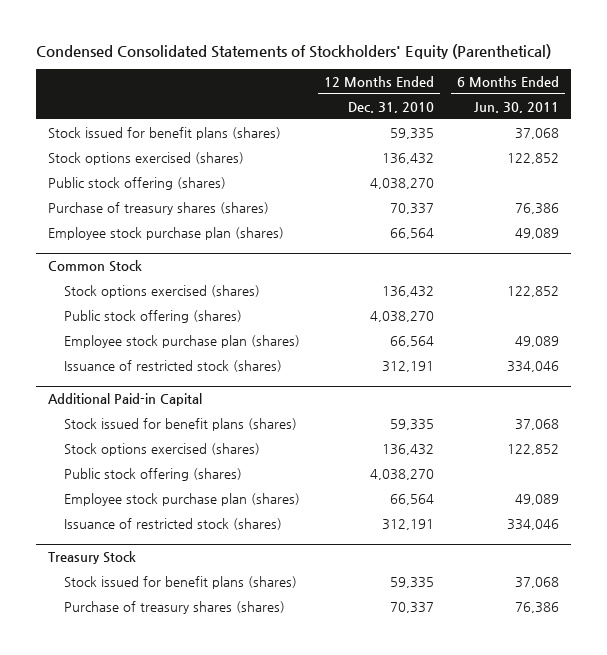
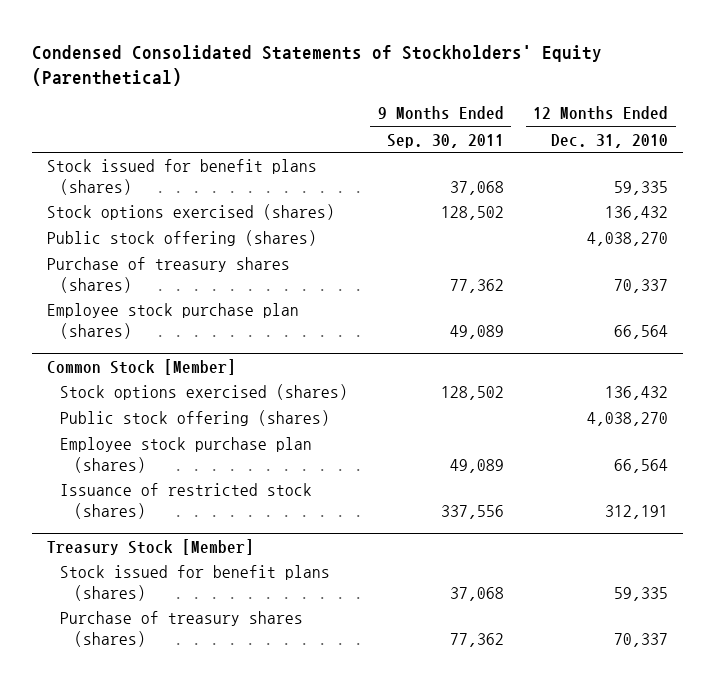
- | 12 Months Ended Dec. 31, 2010 | 6 Months Ended Jun. 30, 2011
+ | 9 Months Ended Sep. 30, 2011 | 12 Months Ended Dec. 31, 2010
- Common Stock
- Stock options exercised (shares) | 136,432 | 122,852
- Public stock offering (shares) | 4,038,270 |
- Employee stock purchase plan (shares) | 66,564 | 49,089
- Issuance of restricted stock (shares) | 312,191 | 334,046
- Additional Paid-in Capital
- Stock issued for benefit plans (shares) | 59,335 | 37,068
+ Common Stock [Member]
- Treasury Stock
+ Treasury Stock [Member]

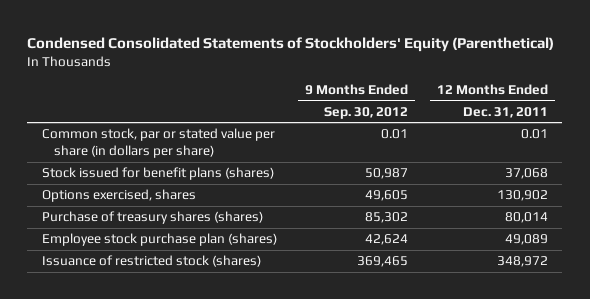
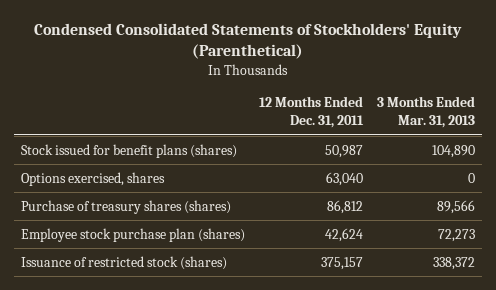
- | 9 Months Ended Sep. 30, 2012 | 12 Months Ended Dec. 31, 2011
+ | 12 Months Ended Dec. 31, 2011 | 3 Months Ended Mar. 31, 2013
- Common stock, par or stated value per share (in dollars per share) | 0.01 | 0.01
- Stock issued for benefit plans (shares) | 50,987 | 37,068
- Options exercised, shares | 49,605 | 130,902
- Purchase of treasury shares (shares) | 85,302 | 80,014
- Employee stock purchase plan (shares) | 42,624 | 49,089
- Issuance of restricted stock (shares) | 369,465 | 348,972
+ Stock issued for benefit plans (shares) | 50,987 | 104,890
+ Options exercised, shares | 63,040 | 0
+ Purchase of treasury shares (shares) | 86,812 | 89,566
+ Employee stock purchase plan (shares) | 42,624 | 72,273
+ Issuance of restricted stock (shares) | 375,157 | 338,372

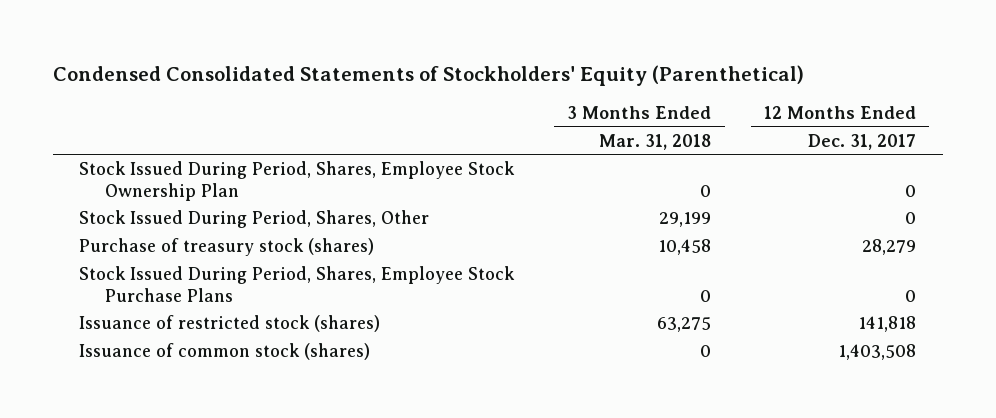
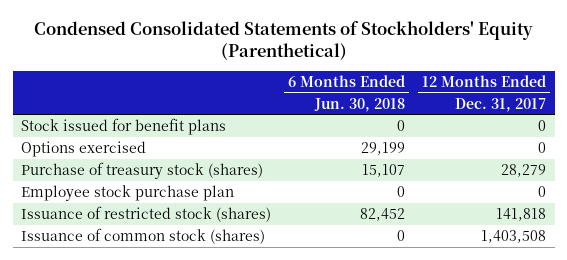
- | 3 Months Ended Mar. 31, 2018 | 12 Months Ended Dec. 31, 2017
+ | 6 Months Ended Jun. 30, 2018 | 12 Months Ended Dec. 31, 2017
- Stock Issued During Period, Shares, Employee Stock Ownership Plan | 0 | 0
- Stock Issued During Period, Shares, Other | 29,199 | 0
+ Stock issued for benefit plans | 0 | 0
+ Options exercised | 29,199 | 0
- Stock Issued During Period, Shares, Employee Stock Purchase Plans | 0 | 0
+ Employee stock purchase plan | 0 | 0

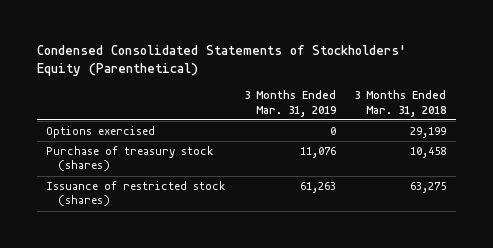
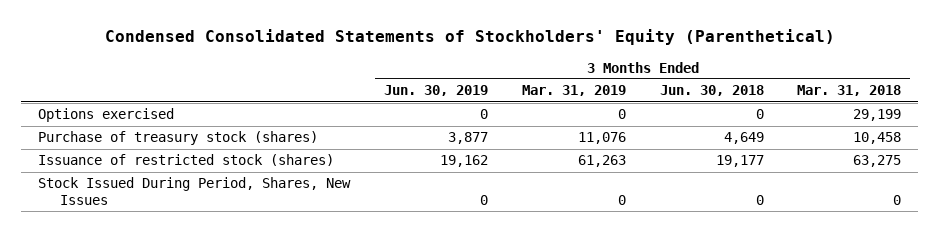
- | 3 Months Ended Mar. 31, 2019 | 3 Months Ended Mar. 31, 2018
+ | 3 Months Ended Jun. 30, 2019 | 3 Months Ended Mar. 31, 2019 | 3 Months Ended Jun. 30, 2018 | 3 Months Ended Mar. 31, 2018
+ Stock Issued During Period, Shares, New Issues | 0 | 0 | 0 | 0

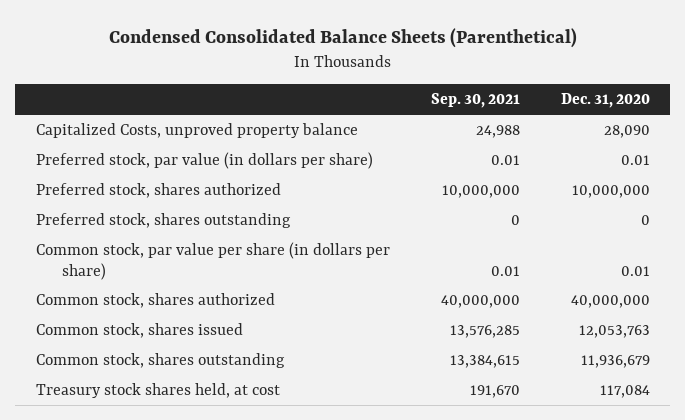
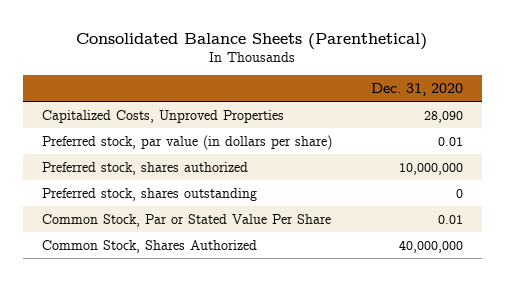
- Condensed Consolidated Balance Sheets (Parenthetical)
+ Consolidated Balance Sheets (Parenthetical)
- | Sep. 30, 2021 | Dec. 31, 2020
+ | Dec. 31, 2020
- Capitalized Costs, unproved property balance | 24,988 | 28,090
+ Capitalized Costs, Unproved Properties | 28,090
- Common stock, par value per share (in dollars per share) | 0.01 | 0.01
- Common stock, shares authorized | 40,000,000 | 40,000,000
- Common stock, shares issued | 13,576,285 | 12,053,763
- Common stock, shares outstanding | 13,384,615 | 11,936,679
- Treasury stock shares held, at cost | 191,670 | 117,084
+ Common Stock, Par or Stated Value Per Share | 0.01
+ Common Stock, Shares Authorized | 40,000,000

